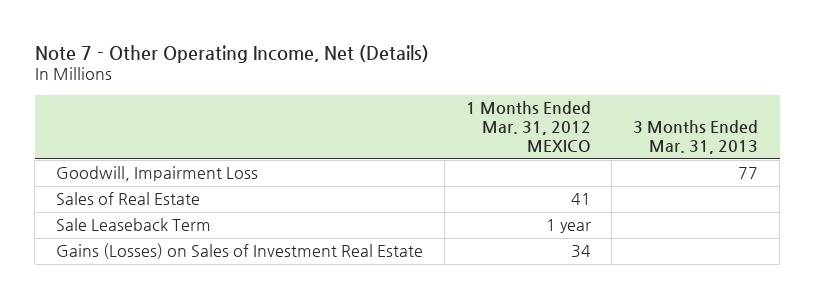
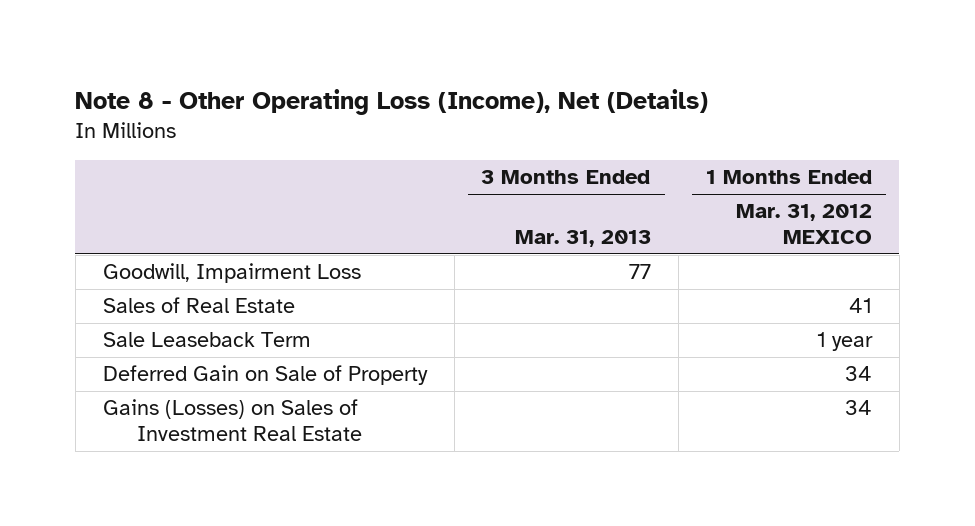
- Note 7 - Other Operating Income, Net (Details)
+ Note 8 - Other Operating Loss (Income), Net (Details)
- | 1 Months Ended Mar. 31, 2012 MEXICO | 3 Months Ended Mar. 31, 2013
+ | 3 Months Ended Mar. 31, 2013 | 1 Months Ended Mar. 31, 2012 MEXICO
+ Deferred Gain on Sale of Property | | 34

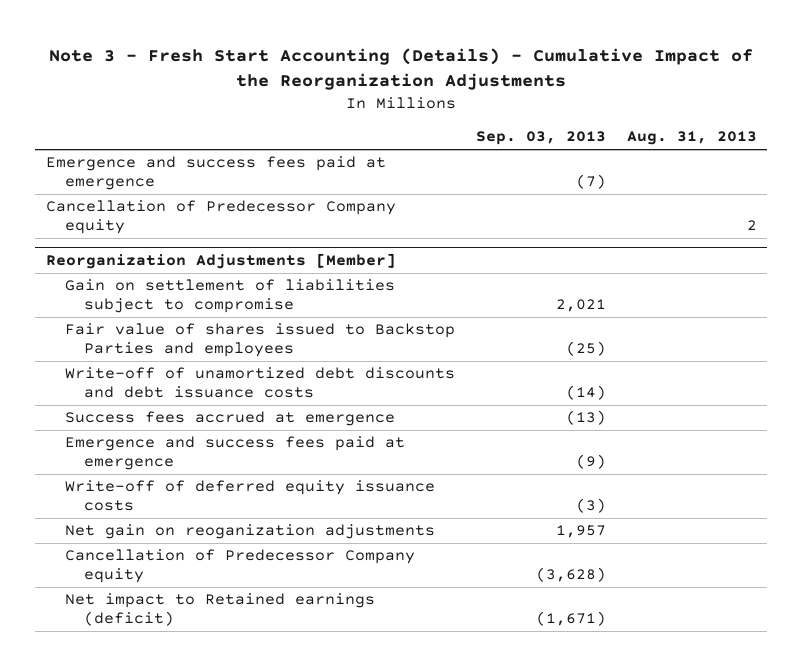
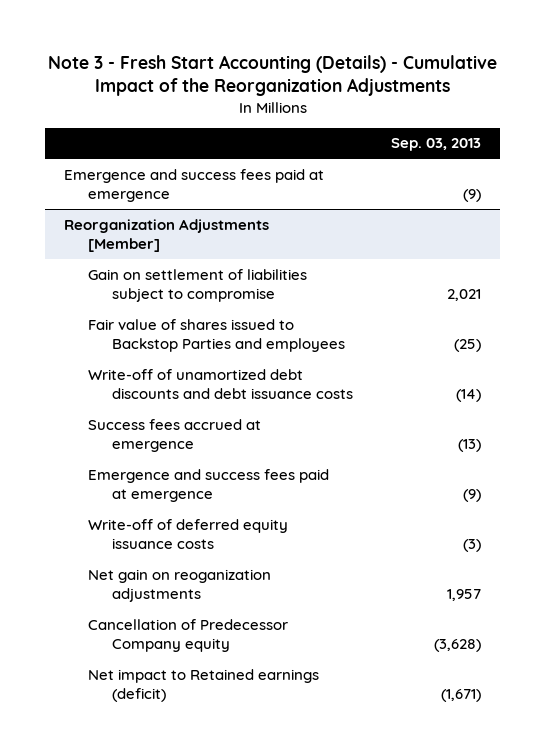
- | Sep. 03, 2013 | Aug. 31, 2013
+ | Sep. 03, 2013
- Emergence and success fees paid at emergence | (7) |
- Cancellation of Predecessor Company equity | | 2
+ Emergence and success fees paid at emergence | (9)

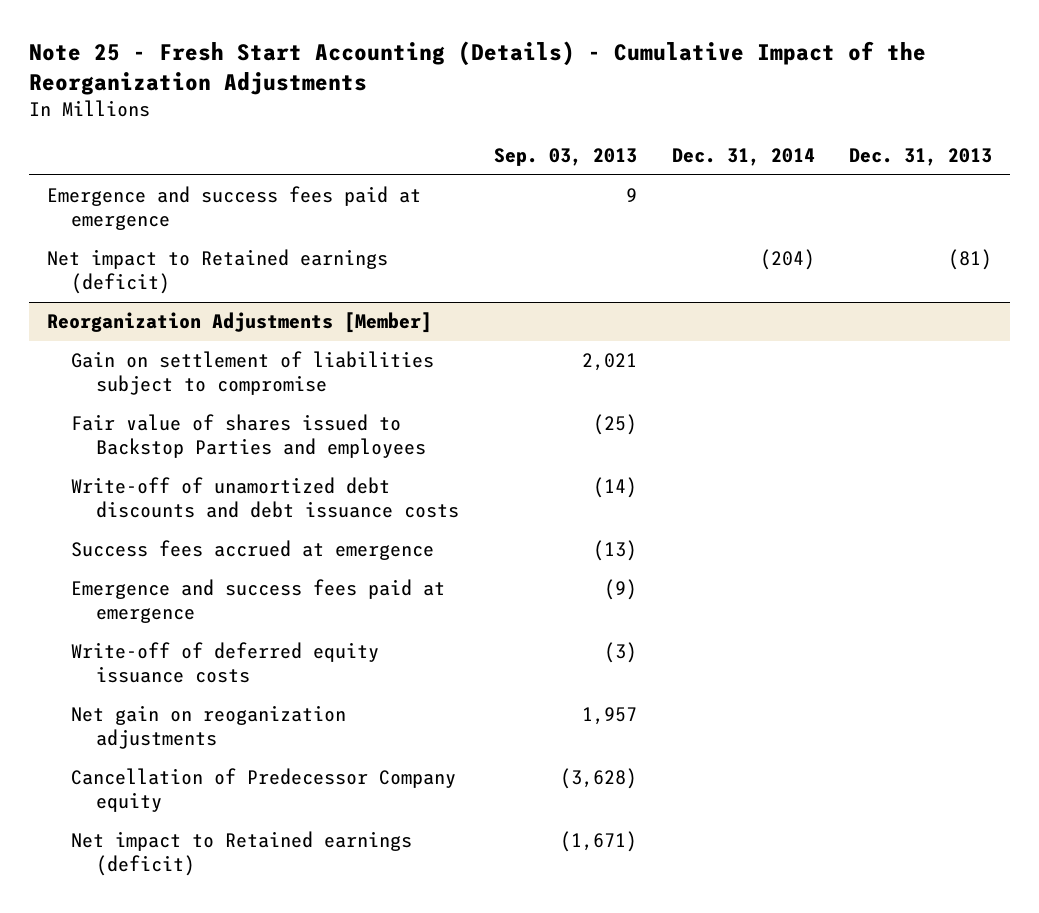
- Note 3 - Fresh Start Accounting (Details) - Cumulative Impact of the Reorganization Adjustments
+ Note 25 - Fresh Start Accounting (Details) - Cumulative Impact of the Reorganization Adjustments
- | Sep. 03, 2013
+ | Sep. 03, 2013 | Dec. 31, 2014 | Dec. 31, 2013
- Emergence and success fees paid at emergence | (9)
+ Emergence and success fees paid at emergence | 9 | |
+ Net impact to Retained earnings (deficit) | | (204) | (81)

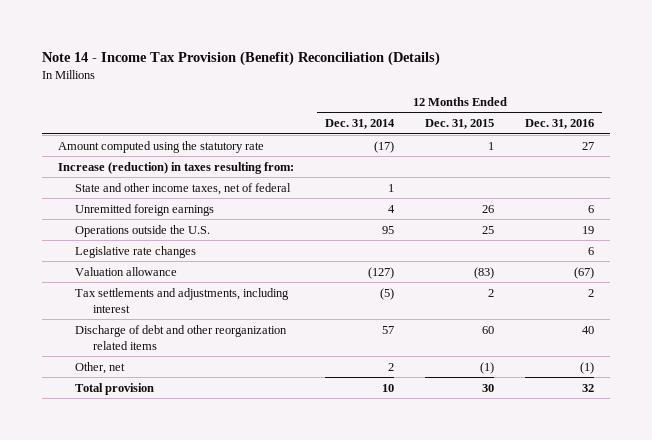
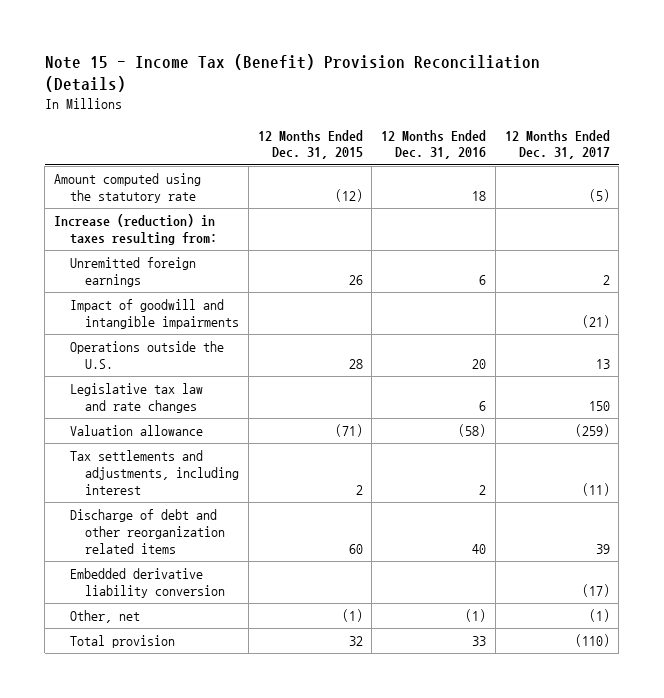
- Note 14 - Income Tax Provision (Benefit) Reconciliation (Details)
+ Note 15 - Income Tax (Benefit) Provision Reconciliation (Details)
- | 12 Months Ended Dec. 31, 2014 | 12 Months Ended Dec. 31, 2015 | 12 Months Ended Dec. 31, 2016
+ | 12 Months Ended Dec. 31, 2015 | 12 Months Ended Dec. 31, 2016 | 12 Months Ended Dec. 31, 2017
- Amount computed using the statutory rate | (17) | 1 | 27
+ Amount computed using the statutory rate | (12) | 18 | (5)
- State and other income taxes, net of federal | 1 | |
- Operations outside the U.S. | 95 | 25 | 19
- Legislative rate changes | | | 6
- Valuation allowance | (127) | (83) | (67)
+ Impact of goodwill and intangible impairments | | | (21)
+ Operations outside the U.S. | 28 | 20 | 13
+ Legislative tax law and rate changes | | 6 | 150
+ Valuation allowance | (71) | (58) | (259)
+ Embedded derivative liability conversion | | | (17)
- Total provision | 10 | 30 | 32
+ Total provision | 32 | 33 | (110)

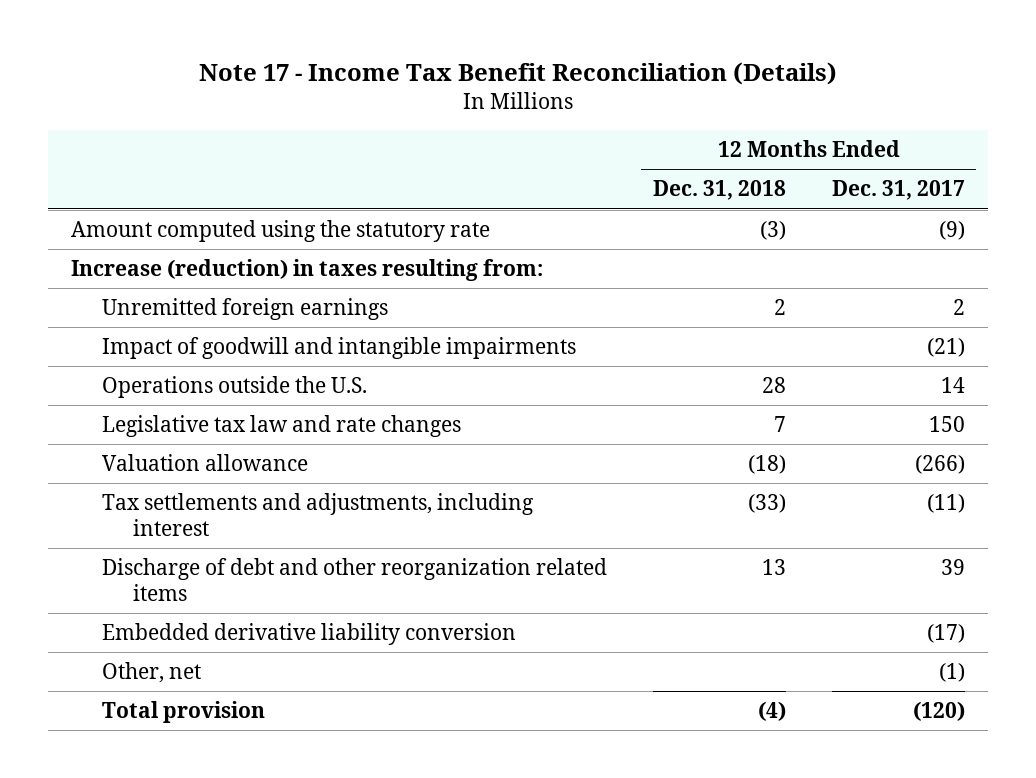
- Note 15 - Income Tax (Benefit) Provision Reconciliation (Details)
+ Note 17 - Income Tax Benefit Reconciliation (Details)
- | 12 Months Ended Dec. 31, 2015 | 12 Months Ended Dec. 31, 2016 | 12 Months Ended Dec. 31, 2017
+ | 12 Months Ended Dec. 31, 2018 | 12 Months Ended Dec. 31, 2017
- Amount computed using the statutory rate | (12) | 18 | (5)
+ Amount computed using the statutory rate | (3) | (9)
- Operations outside the U.S. | 28 | 20 | 13
+ Operations outside the U.S. | 28 | 14
- Valuation allowance | (71) | (58) | (259)
+ Valuation allowance | (18) | (266)
- Total provision | 32 | 33 | (110)
+ Total provision | (4) | (120)

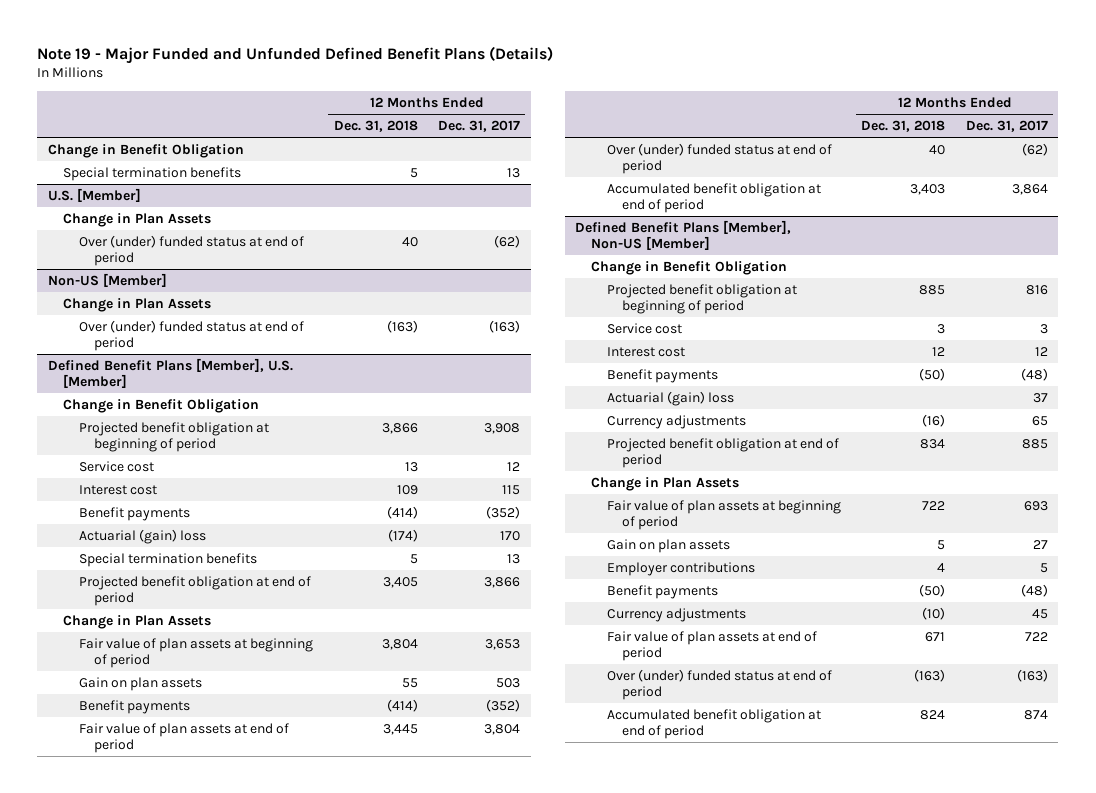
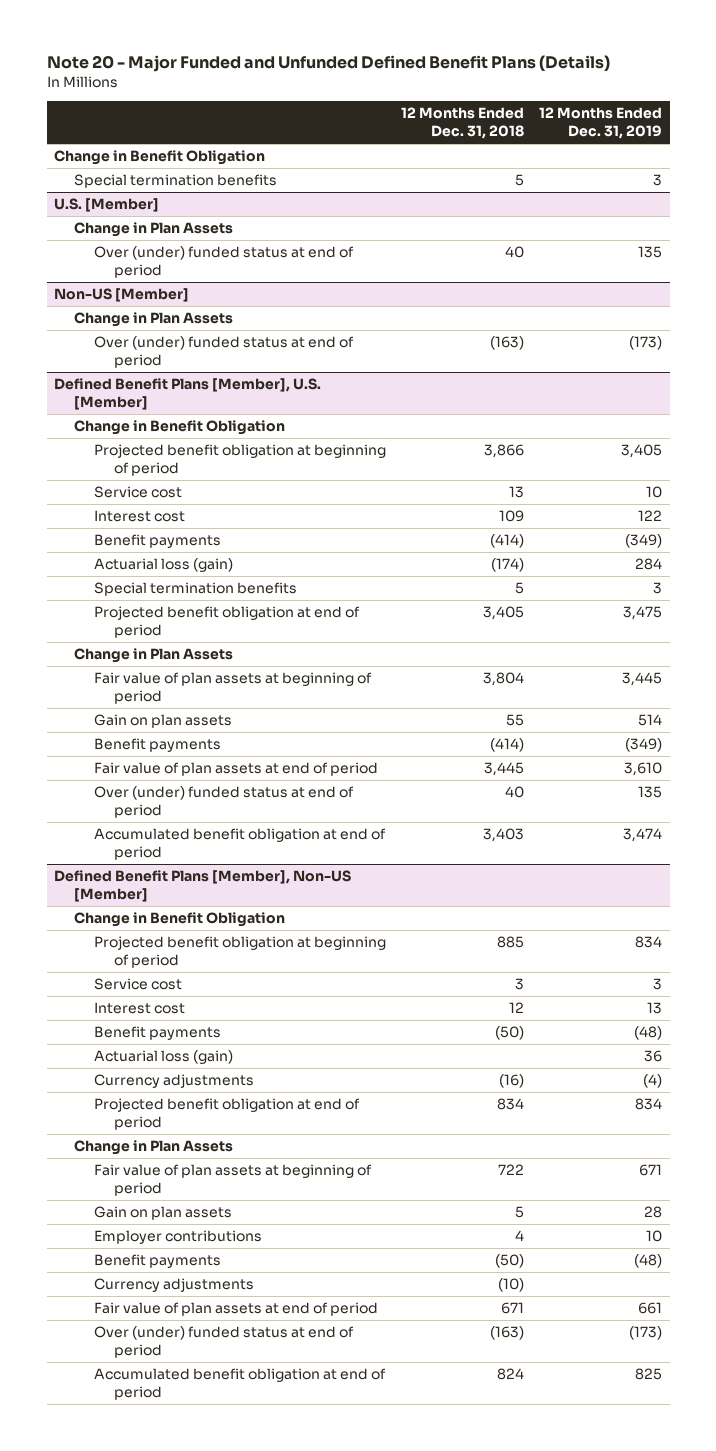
- Note 19 - Major Funded and Unfunded Defined Benefit Plans (Details)
+ Note 20 - Major Funded and Unfunded Defined Benefit Plans (Details)
- | 12 Months Ended Dec. 31, 2018 | 12 Months Ended Dec. 31, 2017
+ | 12 Months Ended Dec. 31, 2018 | 12 Months Ended Dec. 31, 2019
@ Defined Benefit Plans [Member], U.S. [Member]
- Actuarial (gain) loss | (174) | 170
+ Actuarial loss (gain) | (174) | 284
@ Defined Benefit Plans [Member], Non-US [Member]
- Actuarial (gain) loss | | 37
+ Actuarial loss (gain) | | 36

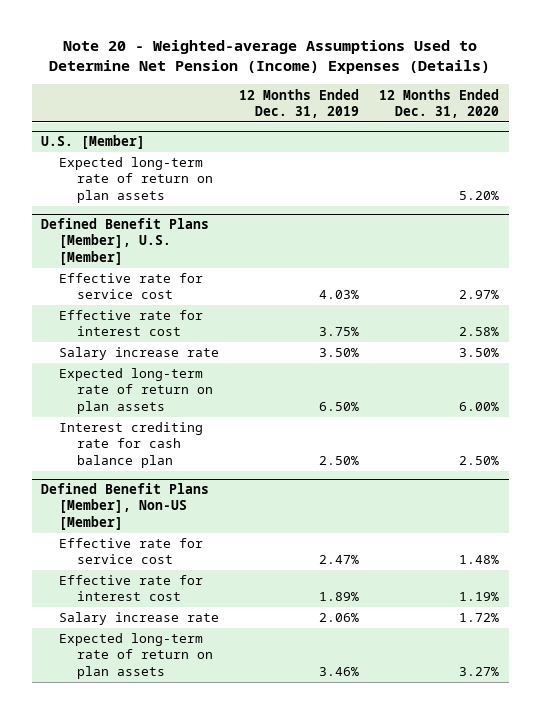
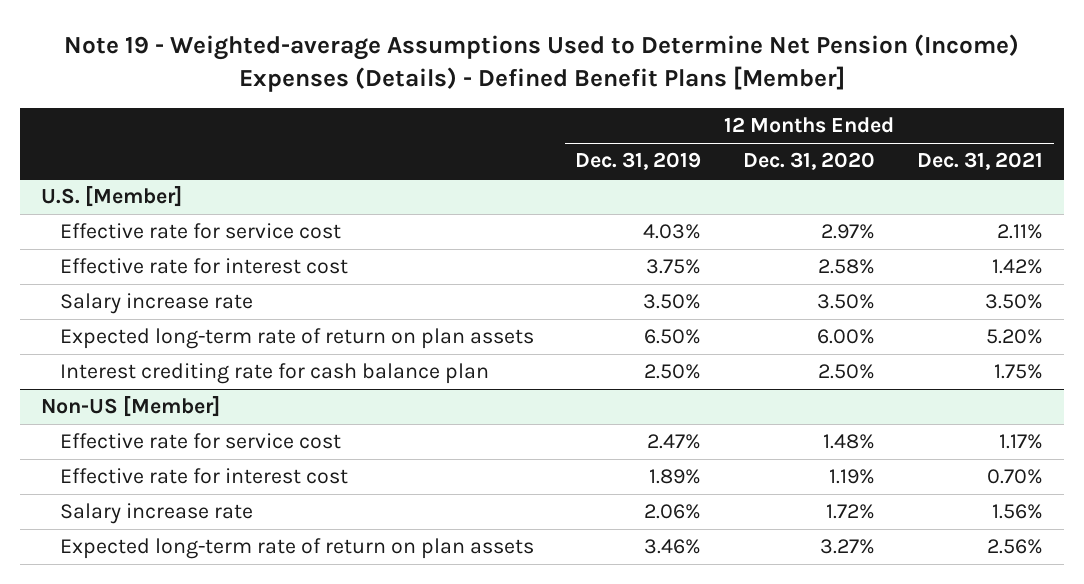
- Note 20 - Weighted-average Assumptions Used to Determine Net Pension (Income) Expenses (Details)
+ Note 19 - Weighted-average Assumptions Used to Determine Net Pension (Income) Expenses (Details) - Defined Benefit Plans [Member]
- | 12 Months Ended Dec. 31, 2019 | 12 Months Ended Dec. 31, 2020
+ | 12 Months Ended Dec. 31, 2019 | 12 Months Ended Dec. 31, 2020 | 12 Months Ended Dec. 31, 2021
@ U.S. [Member]
- Expected long-term rate of return on plan assets | | 5.20%
- Defined Benefit Plans [Member], U.S. [Member]
- Defined Benefit Plans [Member], Non-US [Member]
+ Non-US [Member]

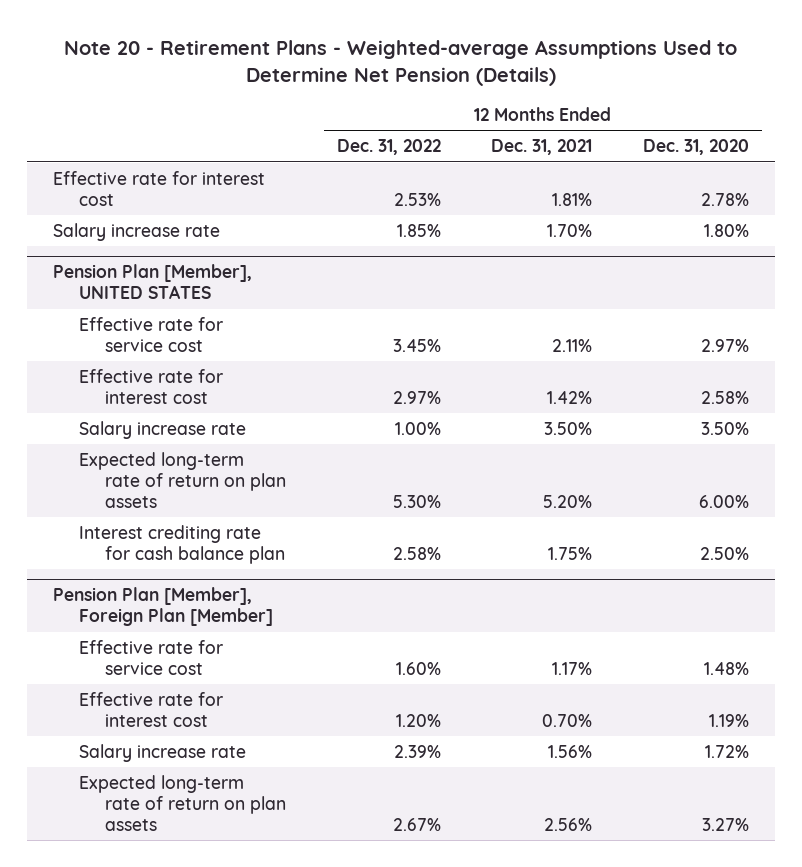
- Note 19 - Weighted-average Assumptions Used to Determine Net Pension (Income) Expenses (Details) - Defined Benefit Plans [Member]
+ Note 20 - Retirement Plans - Weighted-average Assumptions Used to Determine Net Pension (Details)
- | 12 Months Ended Dec. 31, 2019 | 12 Months Ended Dec. 31, 2020 | 12 Months Ended Dec. 31, 2021
+ | 12 Months Ended Dec. 31, 2022 | 12 Months Ended Dec. 31, 2021 | 12 Months Ended Dec. 31, 2020
- U.S. [Member]
+ Effective rate for interest cost | 2.53% | 1.81% | 2.78%
+ Salary increase rate | 1.85% | 1.70% | 1.80%
+ Pension Plan [Member], UNITED STATES
- Non-US [Member]
+ Pension Plan [Member], Foreign Plan [Member]

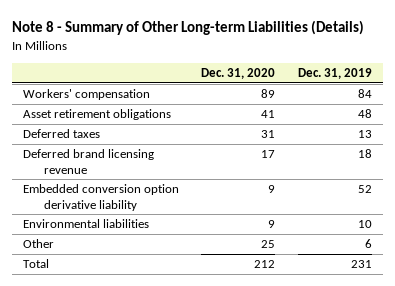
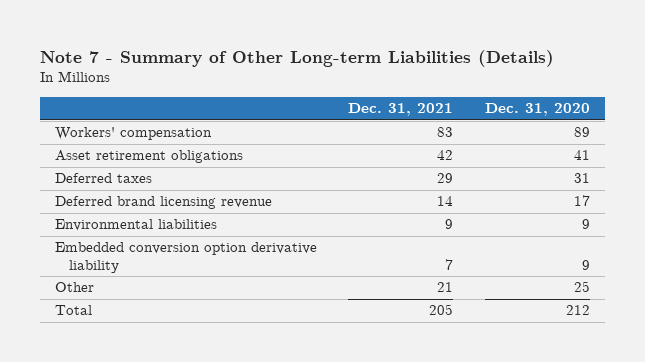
- Note 8 - Summary of Other Long-term Liabilities (Details)
+ Note 7 - Summary of Other Long-term Liabilities (Details)
- | Dec. 31, 2020 | Dec. 31, 2019
+ | Dec. 31, 2021 | Dec. 31, 2020
moved down: Embedded conversion option derivative liability | 7 | 9

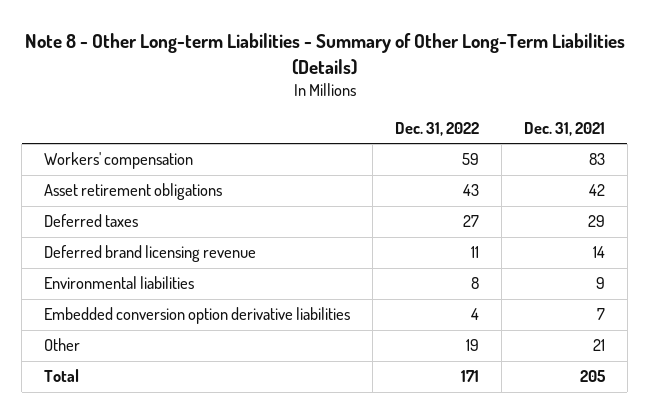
- Note 7 - Summary of Other Long-term Liabilities (Details)
+ Note 8 - Other Long-term Liabilities - Summary of Other Long-Term Liabilities (Details)
- | Dec. 31, 2021 | Dec. 31, 2020
+ | Dec. 31, 2022 | Dec. 31, 2021
- Embedded conversion option derivative liability | 7 | 9
+ Embedded conversion option derivative liabilities | 4 | 7

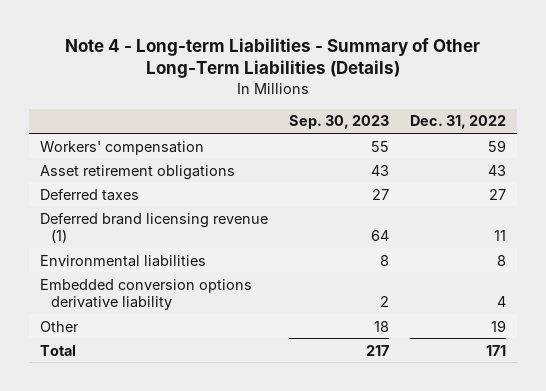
- Note 8 - Other Long-term Liabilities - Summary of Other Long-Term Liabilities (Details)
+ Note 4 - Long-term Liabilities - Summary of Other Long-Term Liabilities (Details)
- | Dec. 31, 2022 | Dec. 31, 2021
+ | Sep. 30, 2023 | Dec. 31, 2022
- Deferred brand licensing revenue | 11 | 14
+ Deferred brand licensing revenue (1) | 64 | 11
- Embedded conversion option derivative liabilities | 4 | 7
+ Embedded conversion options derivative liability | 2 | 4

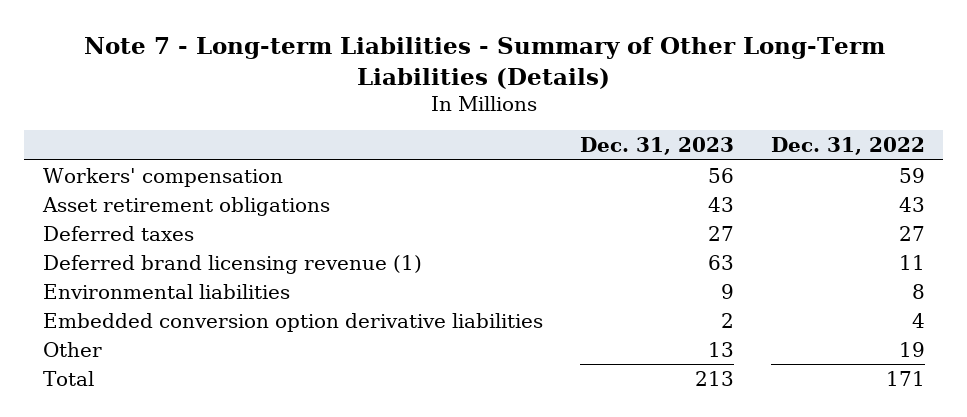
- Note 4 - Long-term Liabilities - Summary of Other Long-Term Liabilities (Details)
+ Note 7 - Long-term Liabilities - Summary of Other Long-Term Liabilities (Details)
- | Sep. 30, 2023 | Dec. 31, 2022
+ | Dec. 31, 2023 | Dec. 31, 2022
- Embedded conversion options derivative liability | 2 | 4
+ Embedded conversion option derivative liabilities | 2 | 4

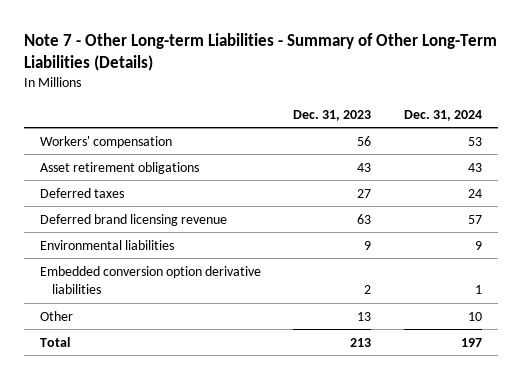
- Note 7 - Long-term Liabilities - Summary of Other Long-Term Liabilities (Details)
+ Note 7 - Other Long-term Liabilities - Summary of Other Long-Term Liabilities (Details)
- | Dec. 31, 2023 | Dec. 31, 2022
+ | Dec. 31, 2023 | Dec. 31, 2024
- Deferred brand licensing revenue (1) | 63 | 11
+ Deferred brand licensing revenue | 63 | 57

